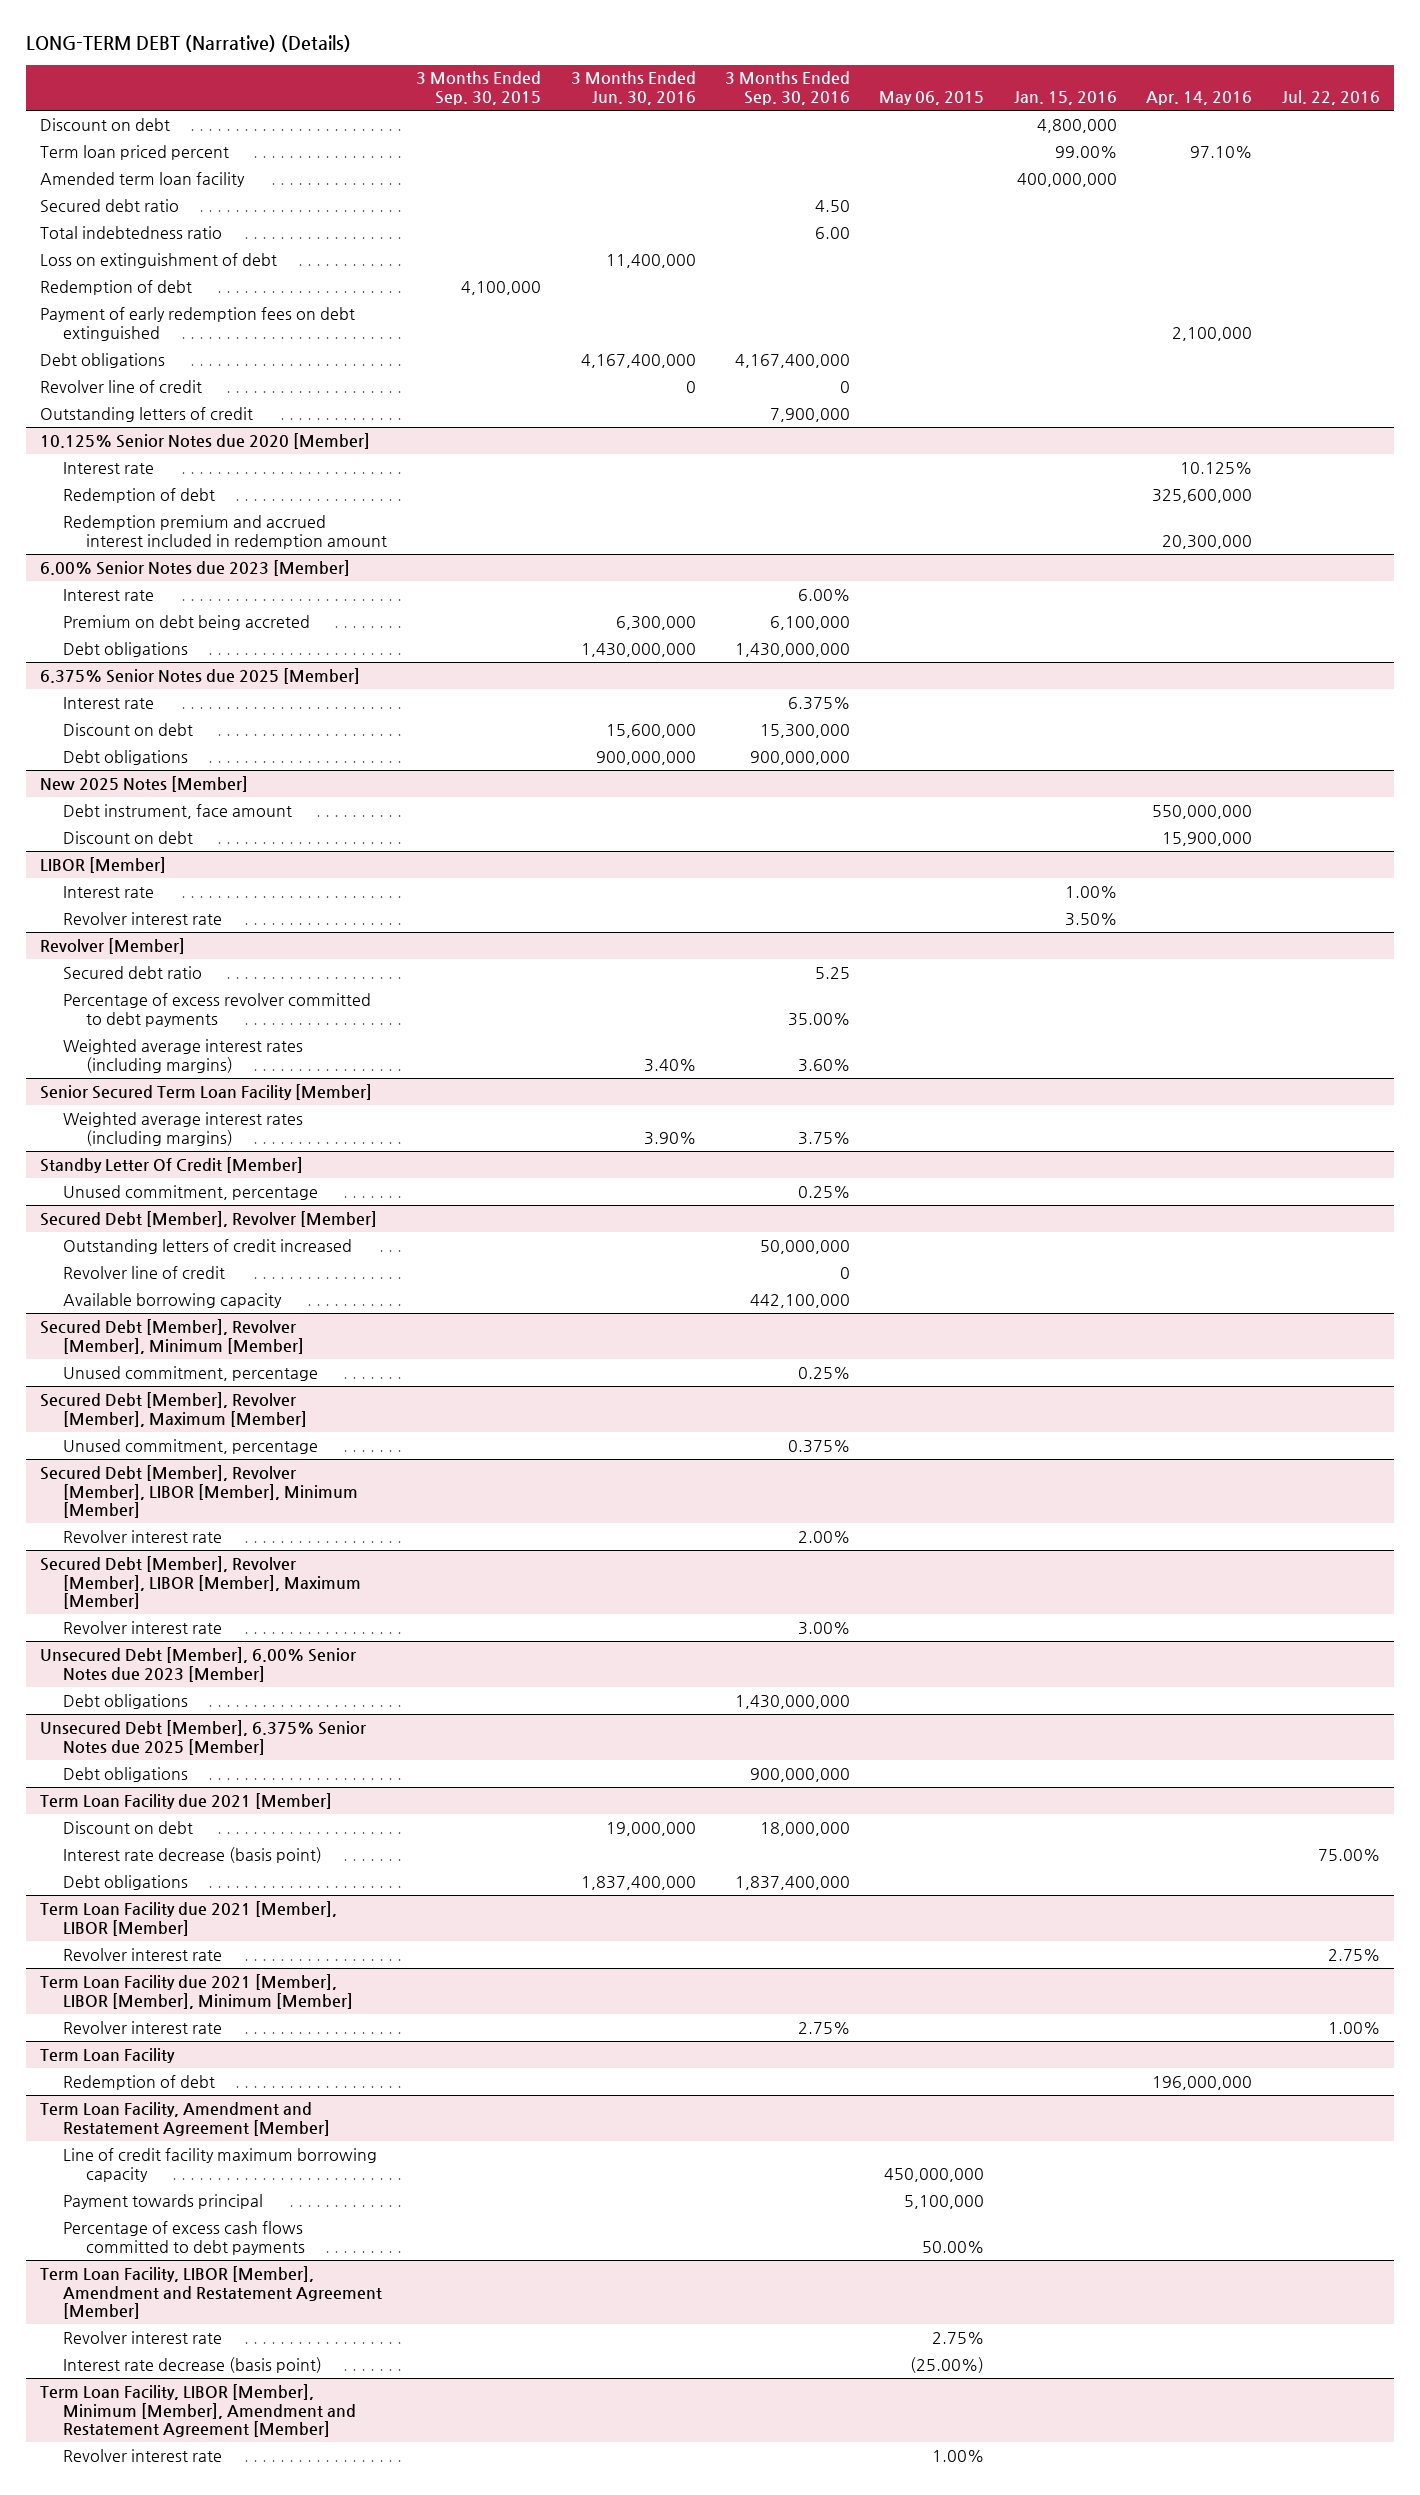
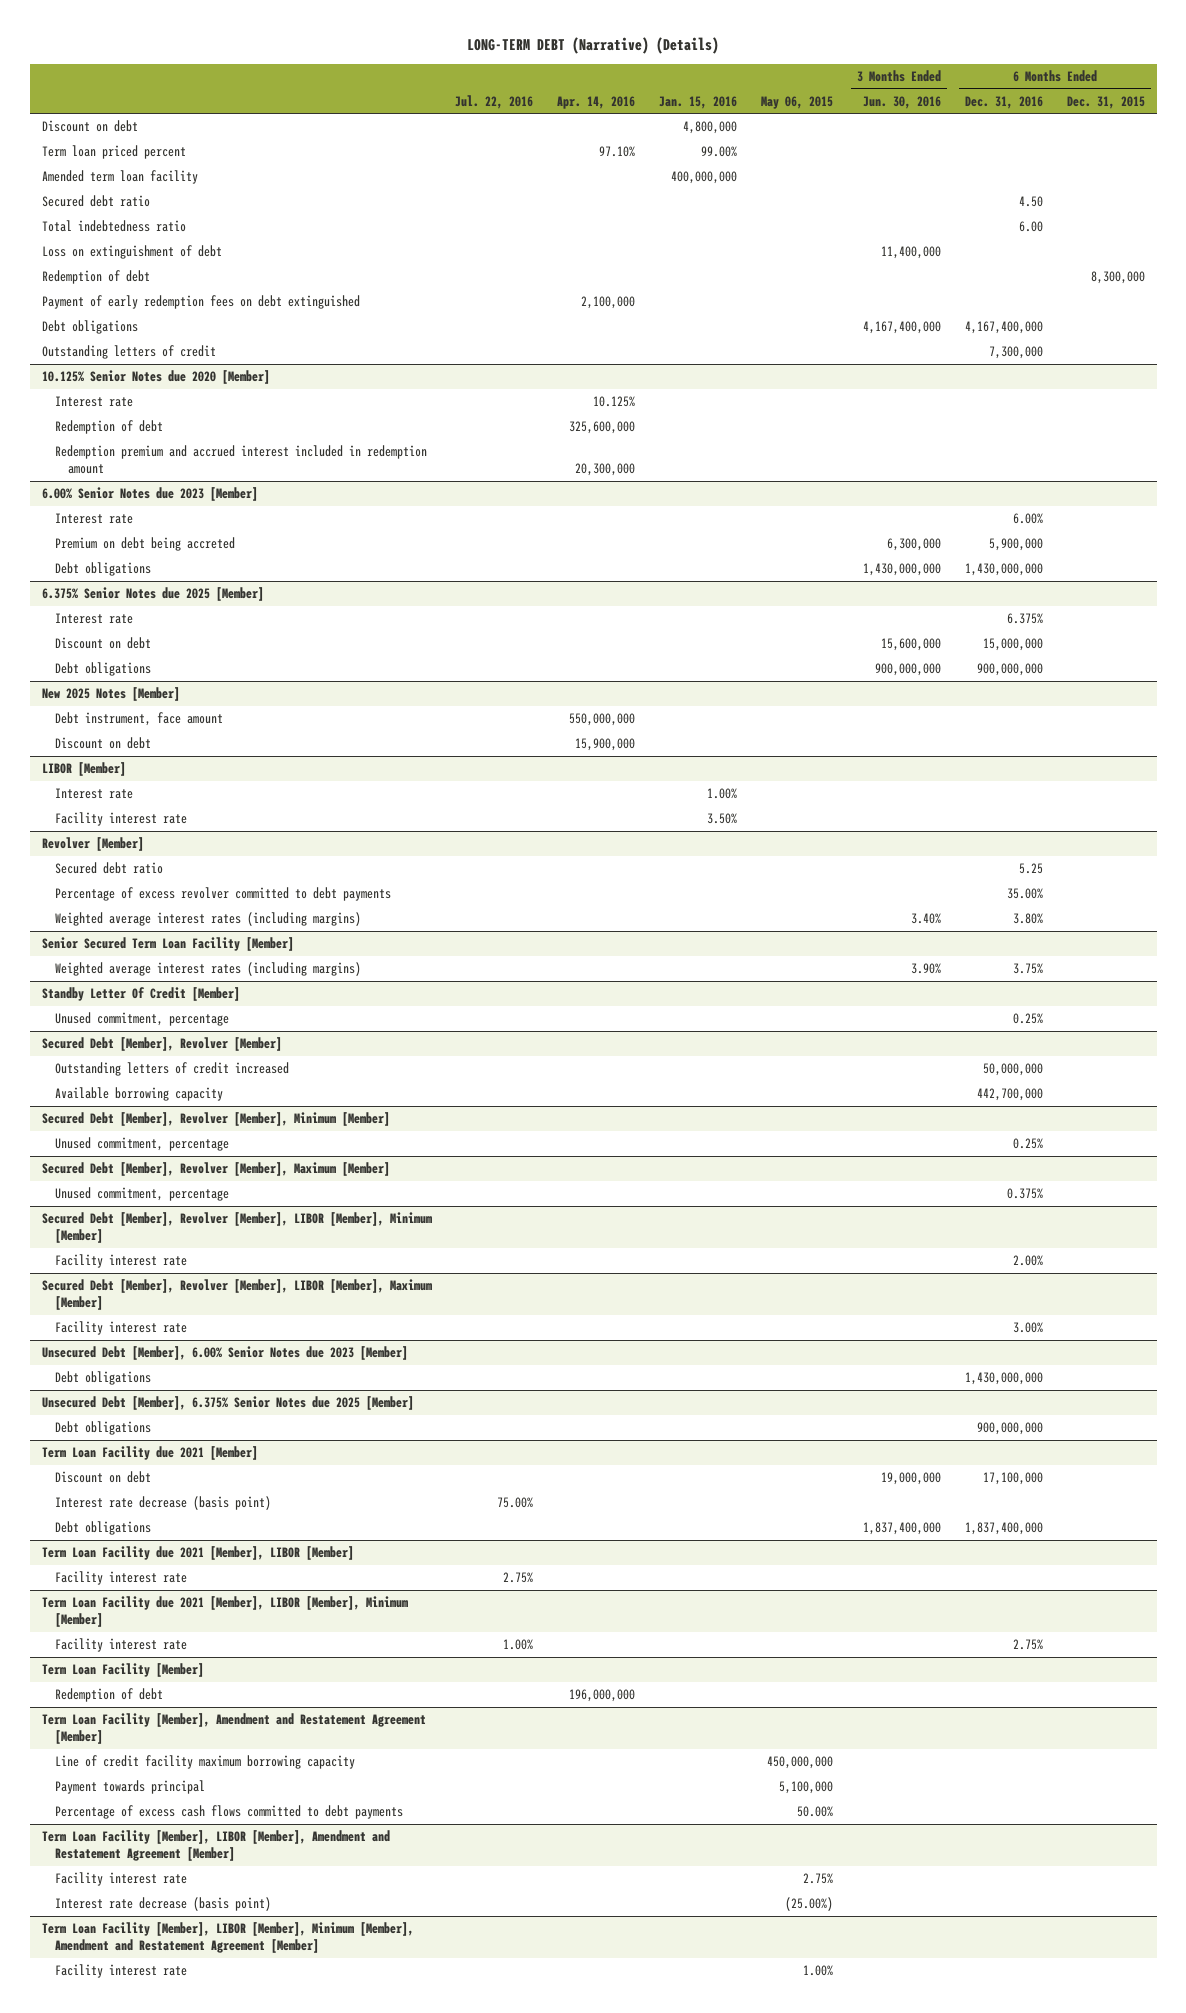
- | 3 Months Ended Sep. 30, 2015 | 3 Months Ended Jun. 30, 2016 | 3 Months Ended Sep. 30, 2016 | May 06, 2015 | Jan. 15, 2016 | Apr. 14, 2016 | Jul. 22, 2016
+ | Jul. 22, 2016 | Apr. 14, 2016 | Jan. 15, 2016 | May 06, 2015 | 3 Months Ended Jun. 30, 2016 | 6 Months Ended Dec. 31, 2016 | 6 Months Ended Dec. 31, 2015
- Revolver line of credit | | 0 | 0 | | | |
@ LIBOR [Member]
- Revolver interest rate | | | | | 3.50% | |
+ Facility interest rate | | | 3.50% | | | |
@ Secured Debt [Member], Revolver [Member]
- Revolver line of credit | | | 0 | | | |
@ Secured Debt [Member], Revolver [Member], LIBOR [Member], Minimum [Member]
- Revolver interest rate | | | 2.00% | | | |
+ Facility interest rate | | | | | | 2.00% |
@ Secured Debt [Member], Revolver [Member], LIBOR [Member], Maximum [Member]
- Revolver interest rate | | | 3.00% | | | |
+ Facility interest rate | | | | | | 3.00% |
@ Term Loan Facility due 2021 [Member], LIBOR [Member]
- Revolver interest rate | | | | | | | 2.75%
+ Facility interest rate | 2.75% | | | | | |
@ Term Loan Facility due 2021 [Member], LIBOR [Member], Minimum [Member]
- Revolver interest rate | | | 2.75% | | | | 1.00%
- Term Loan Facility
@ Term Loan Facility due 2021 [Member], LIBOR [Member], Minimum [Member]
+ Facility interest rate | 1.00% | | | | | 2.75% |
+ Term Loan Facility [Member]
- Term Loan Facility, Amendment and Restatement Agreement [Member]
+ Term Loan Facility [Member], Amendment and Restatement Agreement [Member]
- Term Loan Facility, LIBOR [Member], Amendment and Restatement Agreement [Member]
- Revolver interest rate | | | | 2.75% | | |
+ Term Loan Facility [Member], LIBOR [Member], Amendment and Restatement Agreement [Member]
+ Facility interest rate | | | | 2.75% | | |
- Term Loan Facility, LIBOR [Member], Minimum [Member], Amendment and Restatement Agreement [Member]
- Revolver interest rate | | | | 1.00% | | |
+ Term Loan Facility [Member], LIBOR [Member], Minimum [Member], Amendment and Restatement Agreement [Member]
+ Facility interest rate | | | | 1.00% | | |

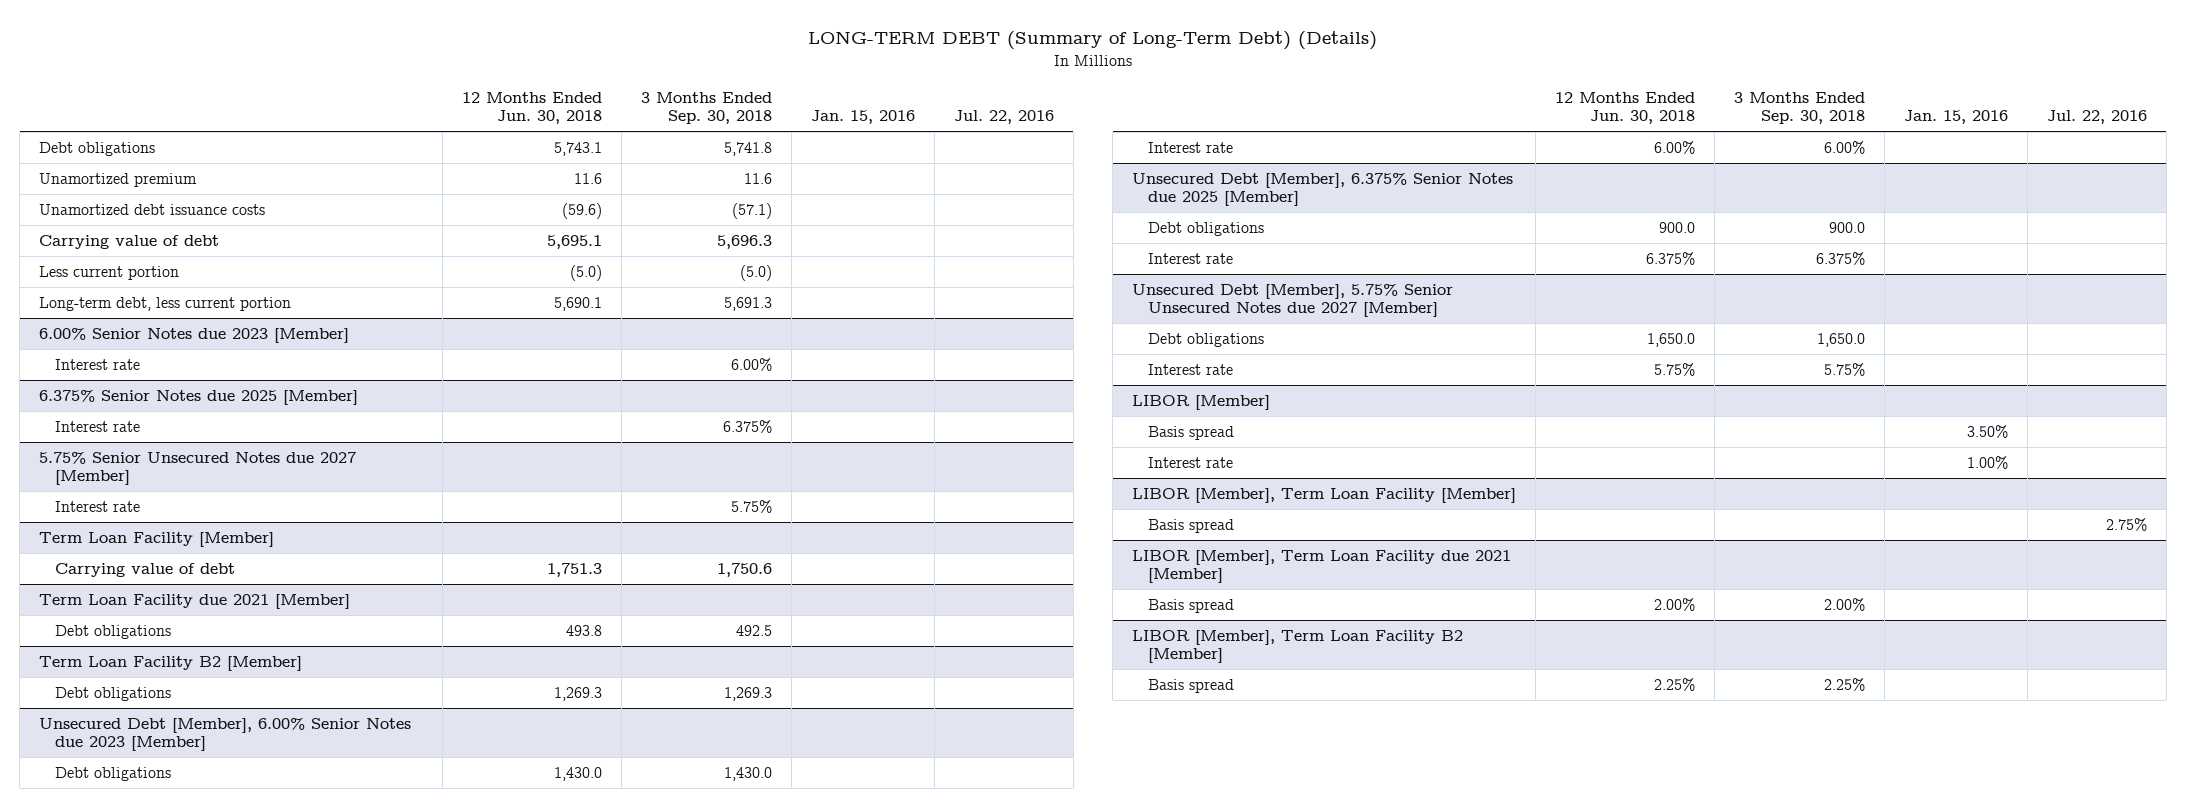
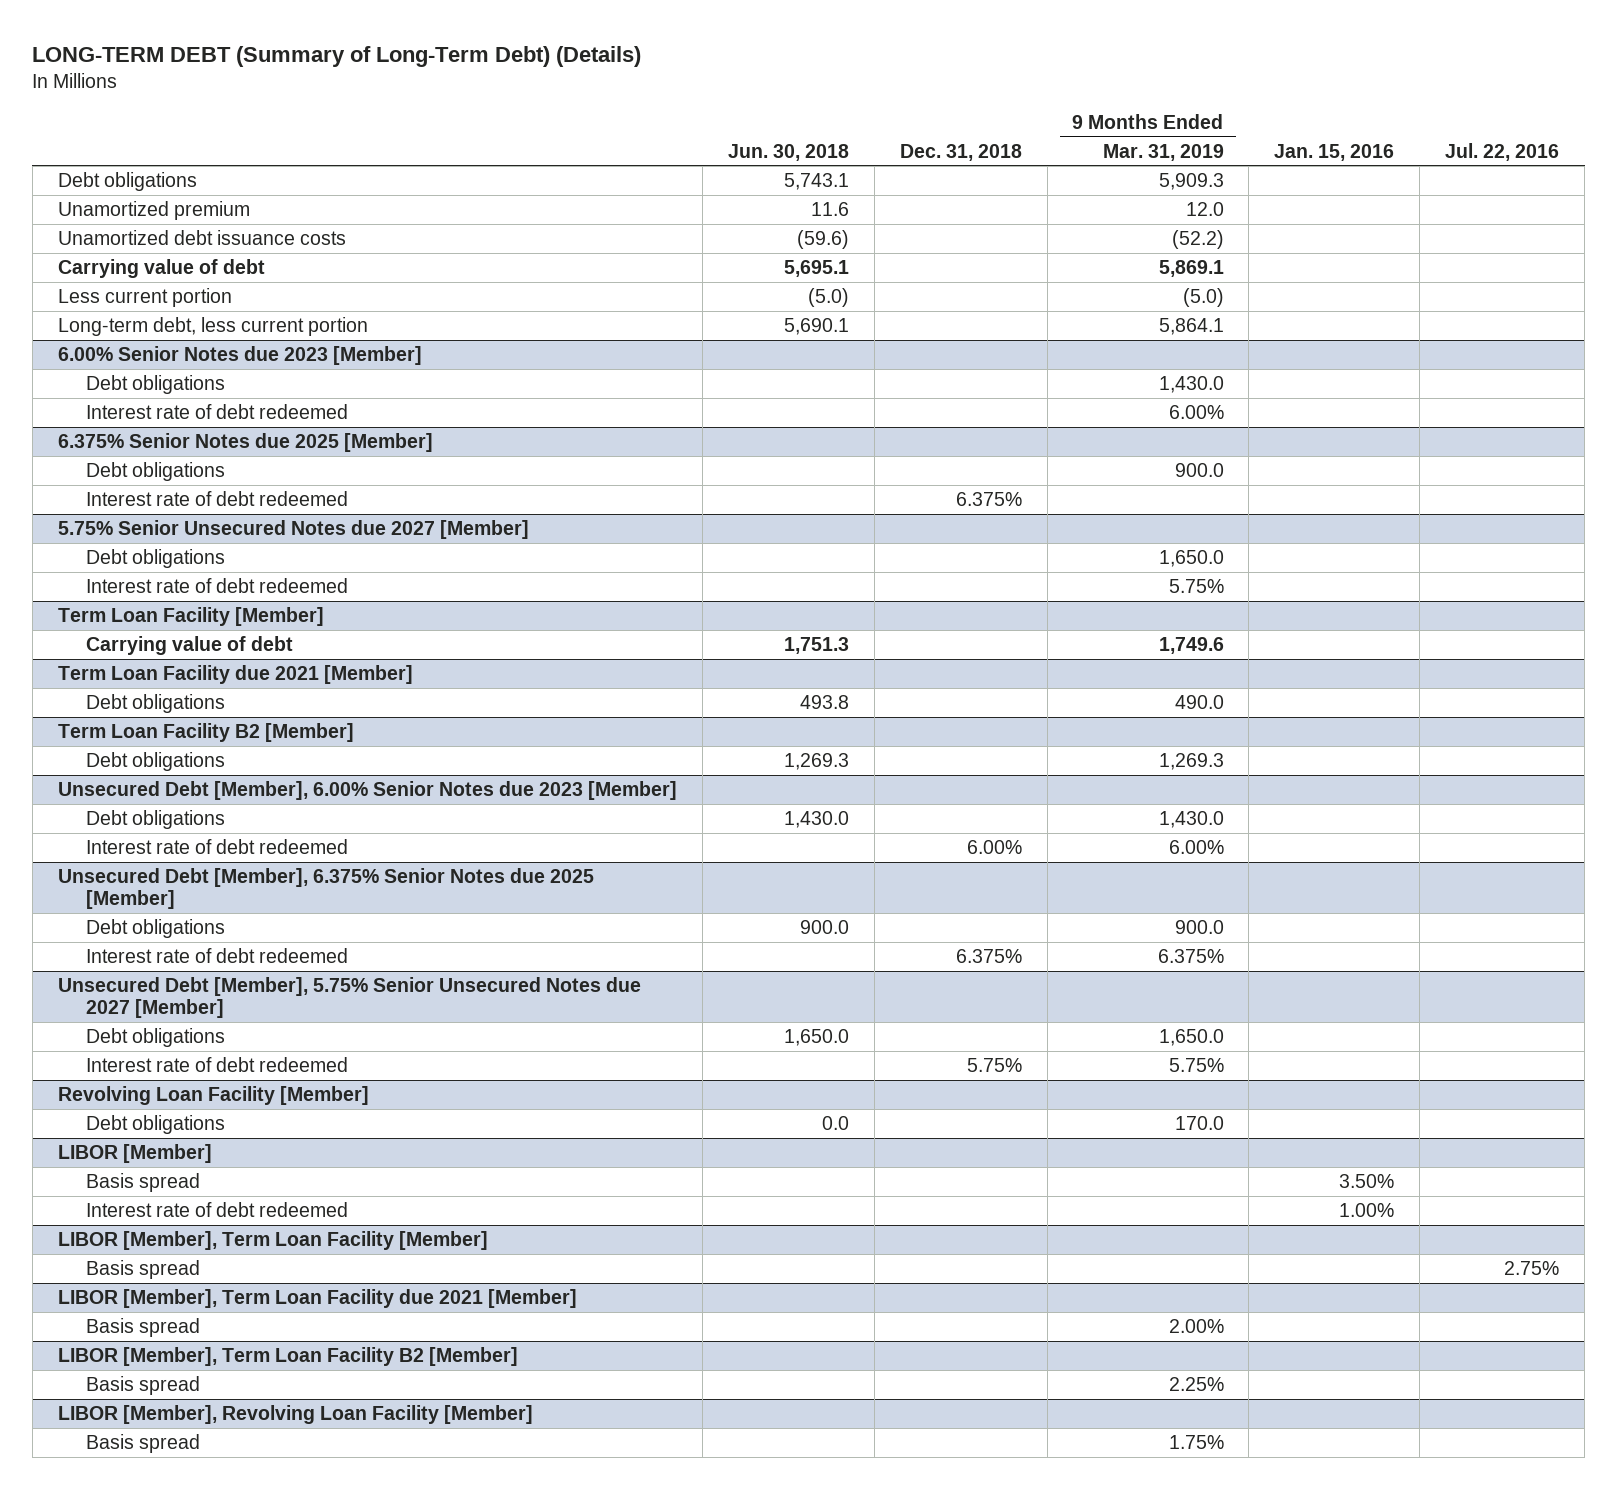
- | 12 Months Ended Jun. 30, 2018 | 3 Months Ended Sep. 30, 2018 | Jan. 15, 2016 | Jul. 22, 2016
+ | Jun. 30, 2018 | Dec. 31, 2018 | 9 Months Ended Mar. 31, 2019 | Jan. 15, 2016 | Jul. 22, 2016
@ 6.00% Senior Notes due 2023 [Member]
- Interest rate | | 6.00% | |
+ Debt obligations | | | 1,430.0 | |
+ Interest rate of debt redeemed | | | 6.00% | |
@ 6.375% Senior Notes due 2025 [Member]
- Interest rate | | 6.375% | |
+ Debt obligations | | | 900.0 | |
+ Interest rate of debt redeemed | | 6.375% | | |
@ 5.75% Senior Unsecured Notes due 2027 [Member]
- Interest rate | | 5.75% | |
+ Debt obligations | | | 1,650.0 | |
+ Interest rate of debt redeemed | | | 5.75% | |
@ Unsecured Debt [Member], 6.00% Senior Notes due 2023 [Member]
- Interest rate | 6.00% | 6.00% | |
+ Interest rate of debt redeemed | | 6.00% | 6.00% | |
@ Unsecured Debt [Member], 6.375% Senior Notes due 2025 [Member]
- Interest rate | 6.375% | 6.375% | |
+ Interest rate of debt redeemed | | 6.375% | 6.375% | |
@ Unsecured Debt [Member], 5.75% Senior Unsecured Notes due 2027 [Member]
- Interest rate | 5.75% | 5.75% | |
+ Interest rate of debt redeemed | | 5.75% | 5.75% | |
+ Revolving Loan Facility [Member]
+ Debt obligations | 0.0 | | 170.0 | |
@ LIBOR [Member]
- Interest rate | | | 1.00% |
+ Interest rate of debt redeemed | | | | 1.00% |
+ LIBOR [Member], Revolving Loan Facility [Member]
+ Basis spread | | | 1.75% | |

